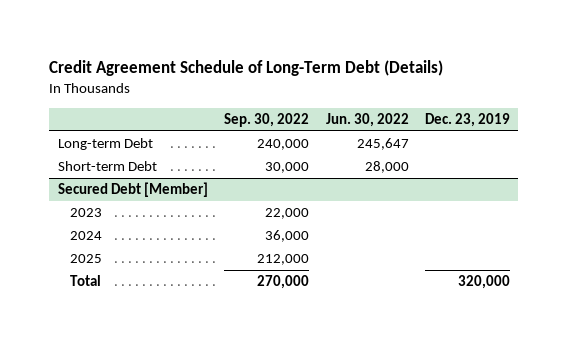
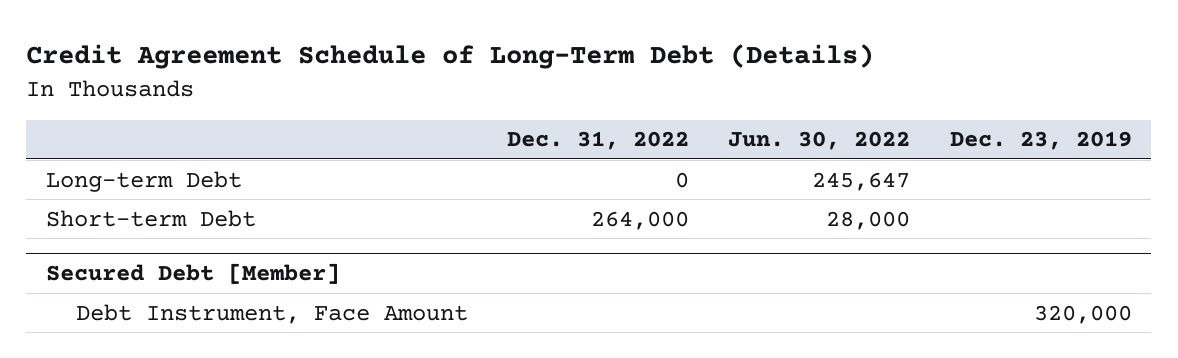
- | Sep. 30, 2022 | Jun. 30, 2022 | Dec. 23, 2019
+ | Dec. 31, 2022 | Jun. 30, 2022 | Dec. 23, 2019
@ Secured Debt [Member]
- 2023 | 22,000 | |
- 2024 | 36,000 | |
- 2025 | 212,000 | |
- Total | 270,000 | | 320,000
+ Debt Instrument, Face Amount | | | 320,000

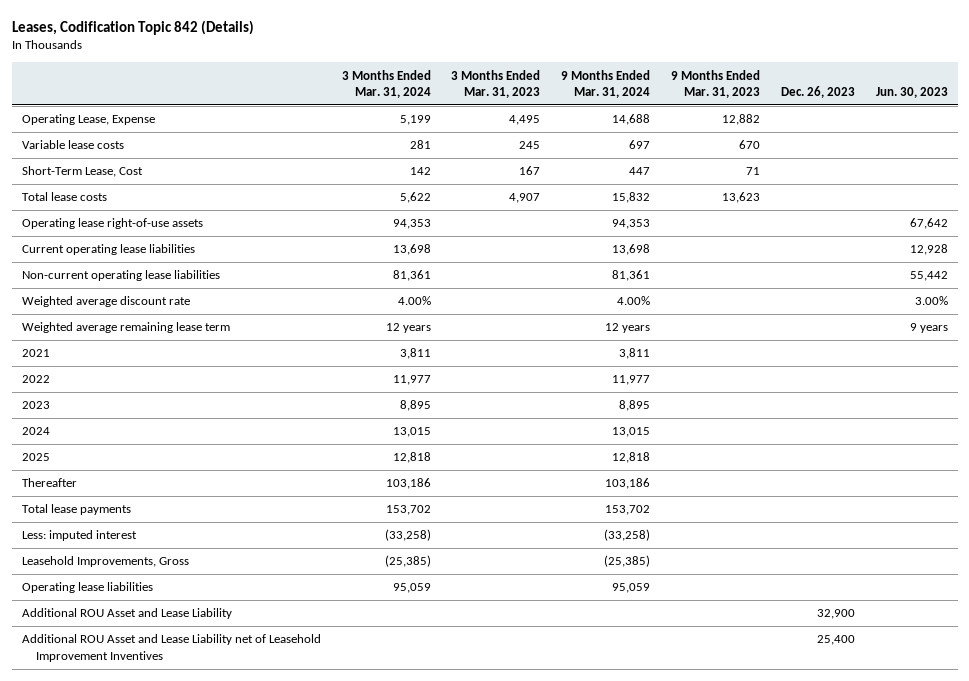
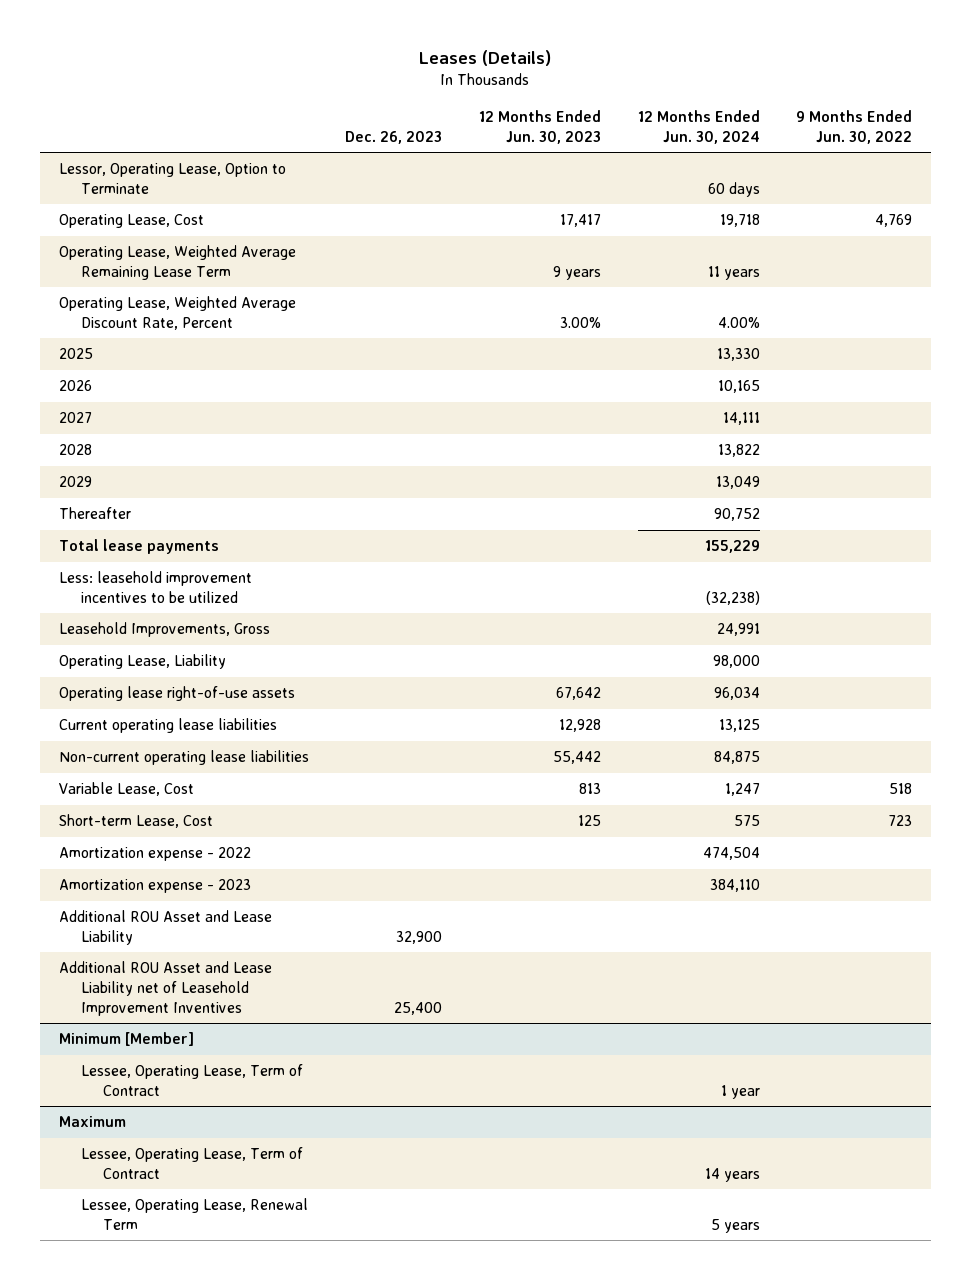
- Leases, Codification Topic 842 (Details)
+ Leases (Details)
- | 3 Months Ended Mar. 31, 2024 | 3 Months Ended Mar. 31, 2023 | 9 Months Ended Mar. 31, 2024 | 9 Months Ended Mar. 31, 2023 | Dec. 26, 2023 | Jun. 30, 2023
+ | Dec. 26, 2023 | 12 Months Ended Jun. 30, 2023 | 12 Months Ended Jun. 30, 2024 | 9 Months Ended Jun. 30, 2022
- Operating Lease, Expense | 5,199 | 4,495 | 14,688 | 12,882 | |
- Variable lease costs | 281 | 245 | 697 | 670 | |
- Short-Term Lease, Cost | 142 | 167 | 447 | 71 | |
- Total lease costs | 5,622 | 4,907 | 15,832 | 13,623 | |
- Weighted average discount rate | 4.00% | | 4.00% | | | 3.00%
- Weighted average remaining lease term | 12 years | | 12 years | | | 9 years
- 2021 | 3,811 | | 3,811 | | |
- 2022 | 11,977 | | 11,977 | | |
- 2023 | 8,895 | | 8,895 | | |
- 2024 | 13,015 | | 13,015 | | |
+ Lessor, Operating Lease, Option to Terminate | | | 60 days |
+ Operating Lease, Cost | | 17,417 | 19,718 | 4,769
+ Operating Lease, Weighted Average Remaining Lease Term | | 9 years | 11 years |
+ Operating Lease, Weighted Average Discount Rate, Percent | | 3.00% | 4.00% |
+ 2026 | | | 10,165 |
+ 2027 | | | 14,111 |
+ 2028 | | | 13,822 |
+ 2029 | | | 13,049 |
- Less: imputed interest | (33,258) | | (33,258) | | |
+ Less: leasehold improvement incentives to be utilized | | | (32,238) |
- Operating lease liabilities | 95,059 | | 95,059 | | |
+ Operating Lease, Liability | | | 98,000 |
moved down: Operating lease right-of-use assets | | 67,642 | 96,034 |
moved down: Current operating lease liabilities | | 12,928 | 13,125 |
moved down: Non-current operating lease liabilities | | 55,442 | 84,875 |
+ Variable Lease, Cost | | 813 | 1,247 | 518
+ Short-term Lease, Cost | | 125 | 575 | 723
+ Amortization expense - 2022 | | | 474,504 |
+ Amortization expense - 2023 | | | 384,110 |
+ Minimum [Member]
+ Lessee, Operating Lease, Term of Contract | | | 1 year |
+ Maximum
+ Lessee, Operating Lease, Term of Contract | | | 14 years |
+ Lessee, Operating Lease, Renewal Term | | | 5 years |

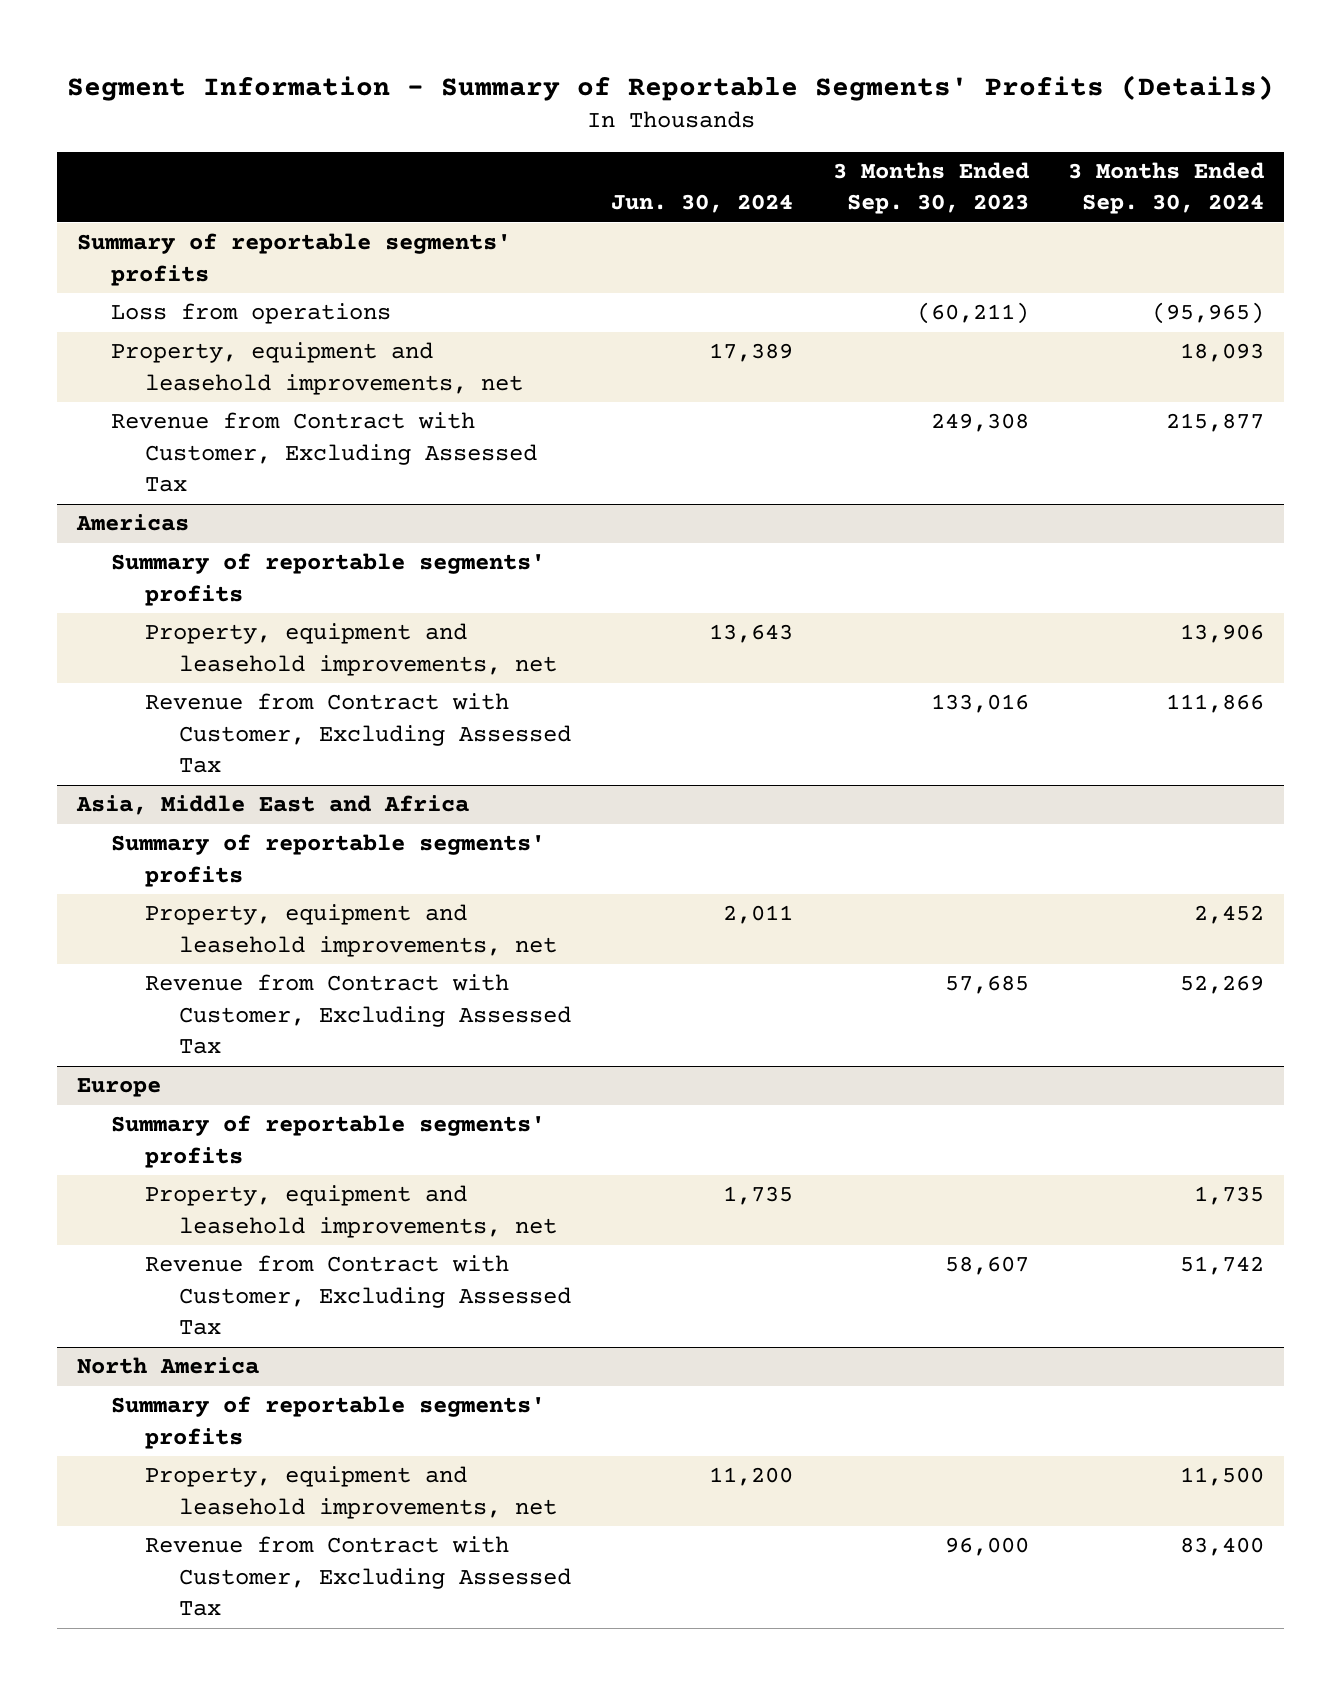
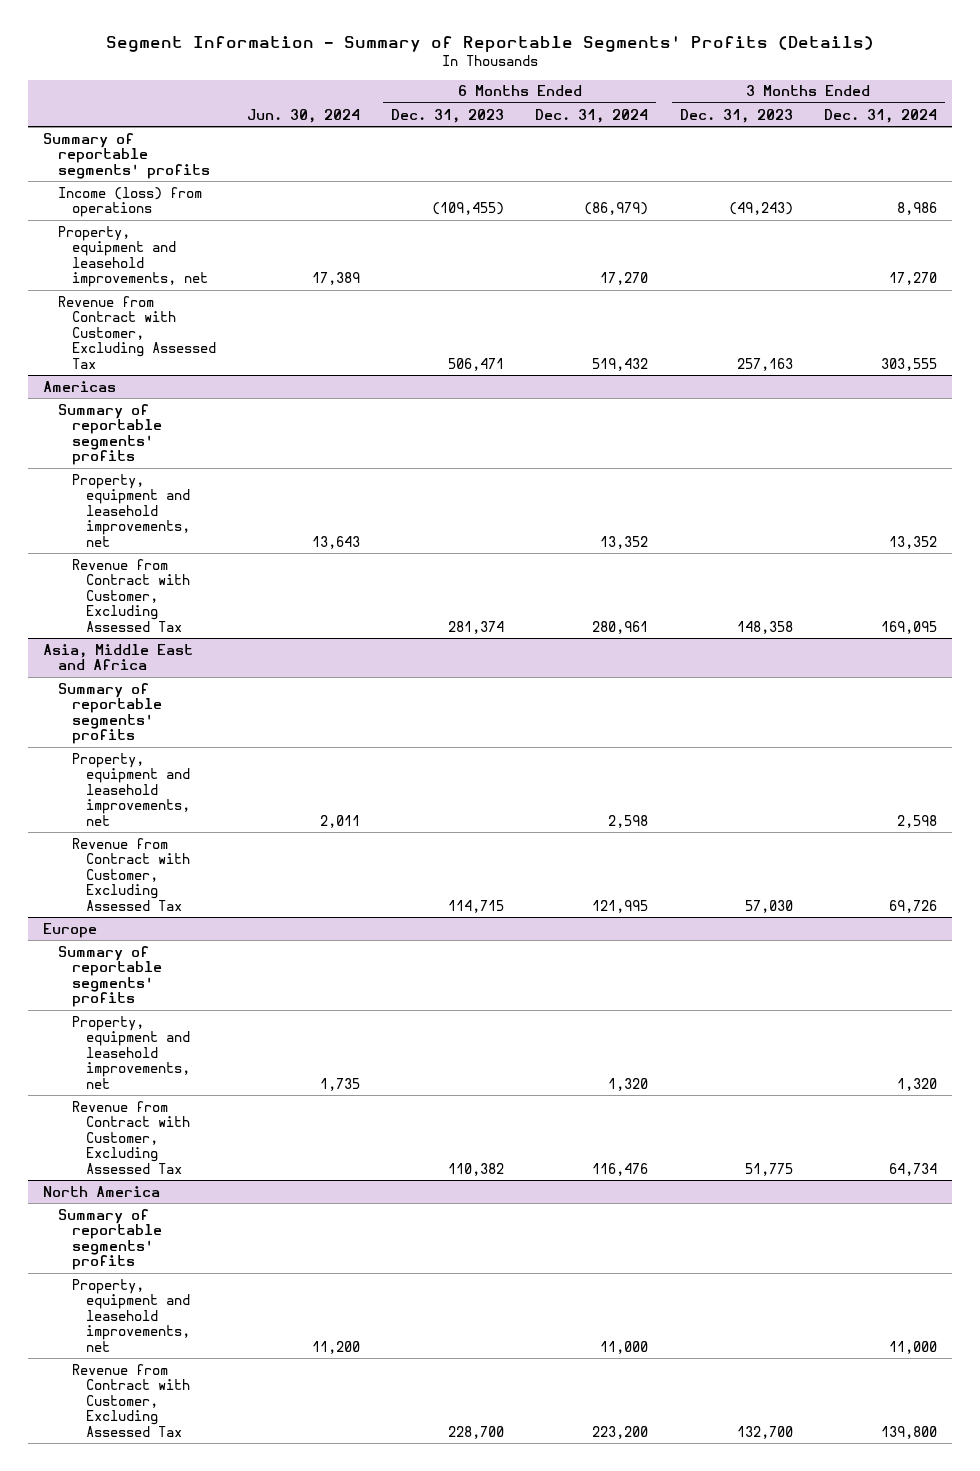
- | Jun. 30, 2024 | 3 Months Ended Sep. 30, 2023 | 3 Months Ended Sep. 30, 2024
+ | Jun. 30, 2024 | 6 Months Ended Dec. 31, 2023 | 6 Months Ended Dec. 31, 2024 | 3 Months Ended Dec. 31, 2023 | 3 Months Ended Dec. 31, 2024
- Loss from operations | | (60,211) | (95,965)
+ Income (loss) from operations | | (109,455) | (86,979) | (49,243) | 8,986

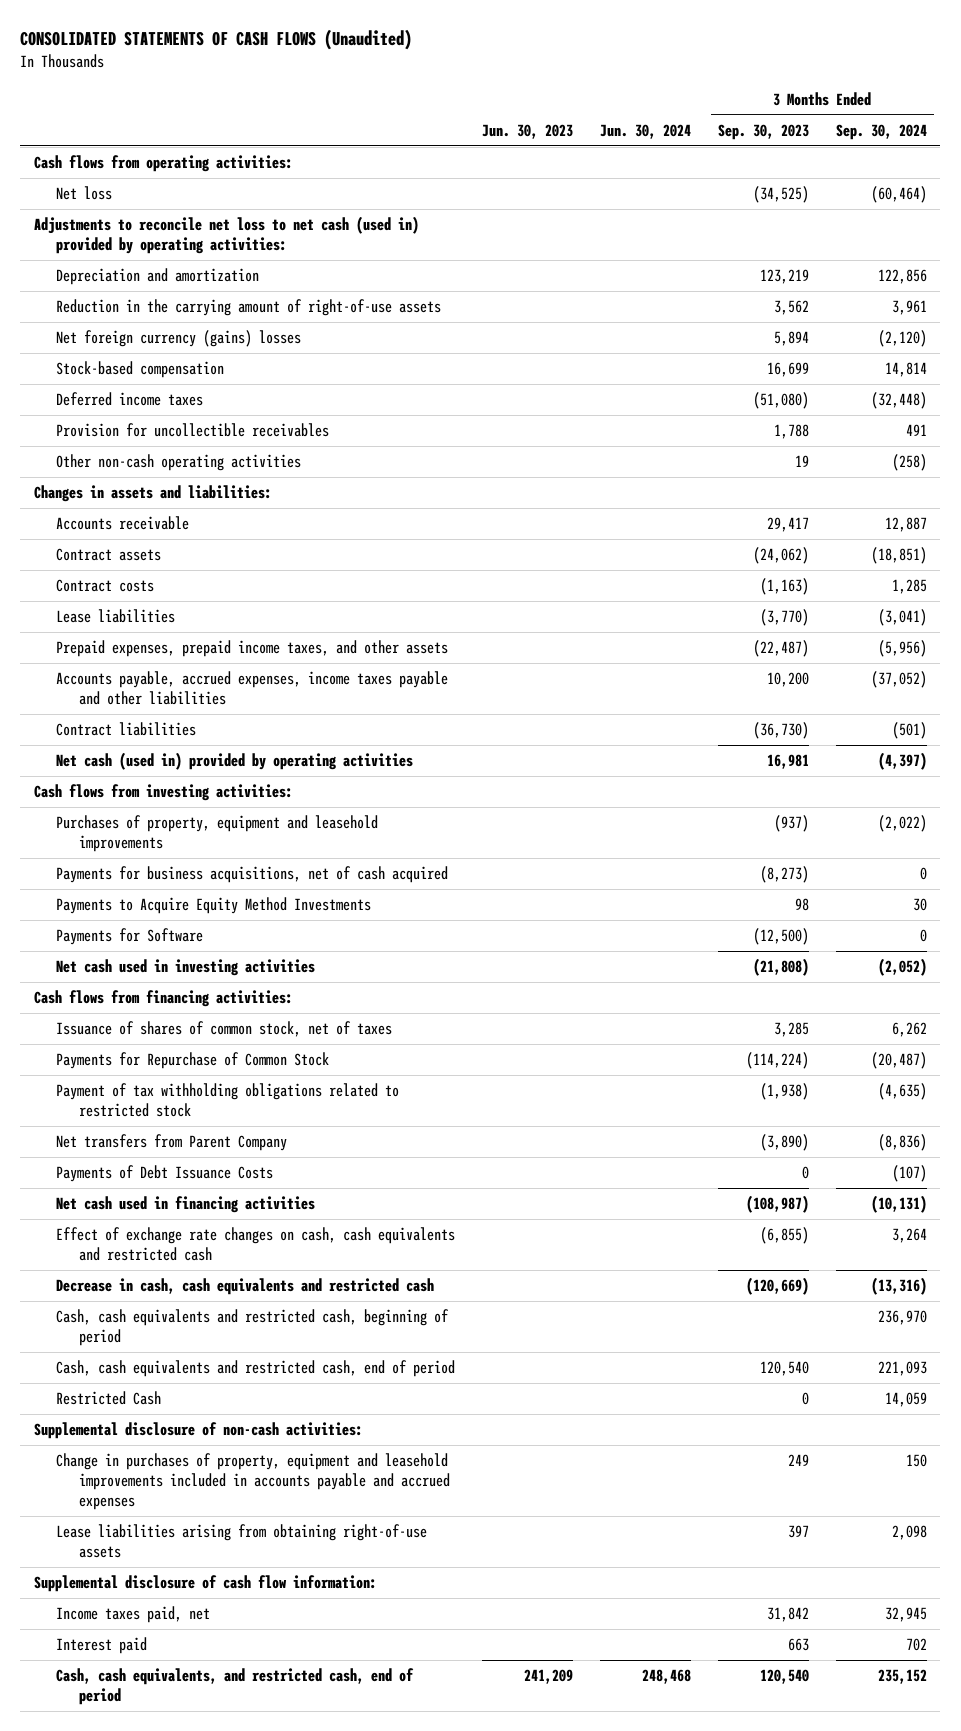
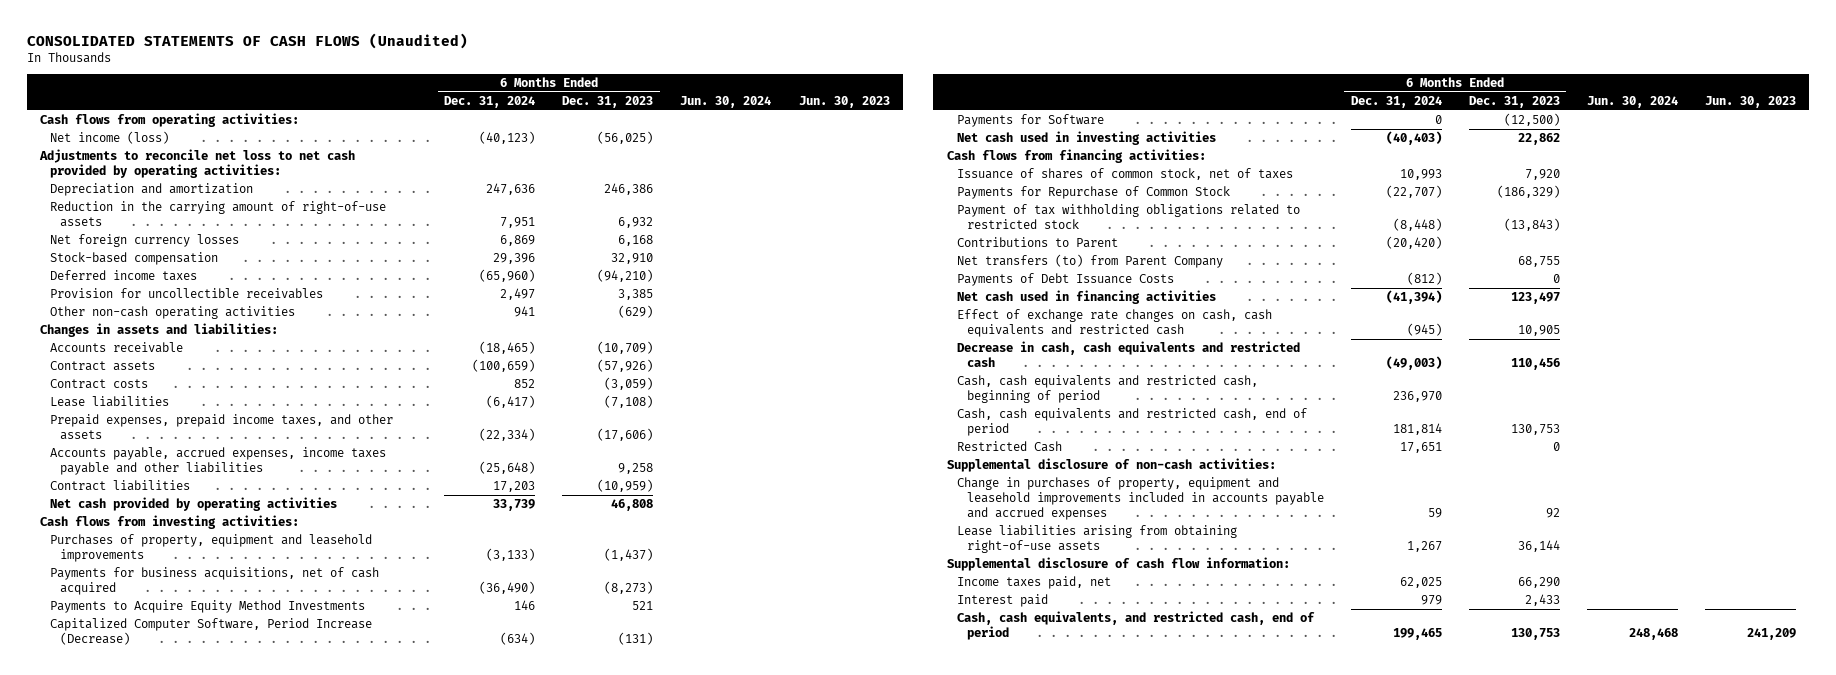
- | Jun. 30, 2023 | Jun. 30, 2024 | 3 Months Ended Sep. 30, 2023 | 3 Months Ended Sep. 30, 2024
+ | 6 Months Ended Dec. 31, 2024 | 6 Months Ended Dec. 31, 2023 | Jun. 30, 2024 | Jun. 30, 2023
- Net loss | | | (34,525) | (60,464)
- Adjustments to reconcile net loss to net cash (used in) provided by operating activities:
+ Net income (loss) | (40,123) | (56,025) | |
+ Adjustments to reconcile net loss to net cash provided by operating activities:
- Net foreign currency (gains) losses | | | 5,894 | (2,120)
+ Net foreign currency losses | 6,869 | 6,168 | |
- Net cash (used in) provided by operating activities | | | 16,981 | (4,397)
+ Net cash provided by operating activities | 33,739 | 46,808 | |
+ Capitalized Computer Software, Period Increase (Decrease) | (634) | (131) | |
- Net transfers from Parent Company | | | (3,890) | (8,836)
+ Contributions to Parent | (20,420) | | |
+ Net transfers (to) from Parent Company | | 68,755 | |

